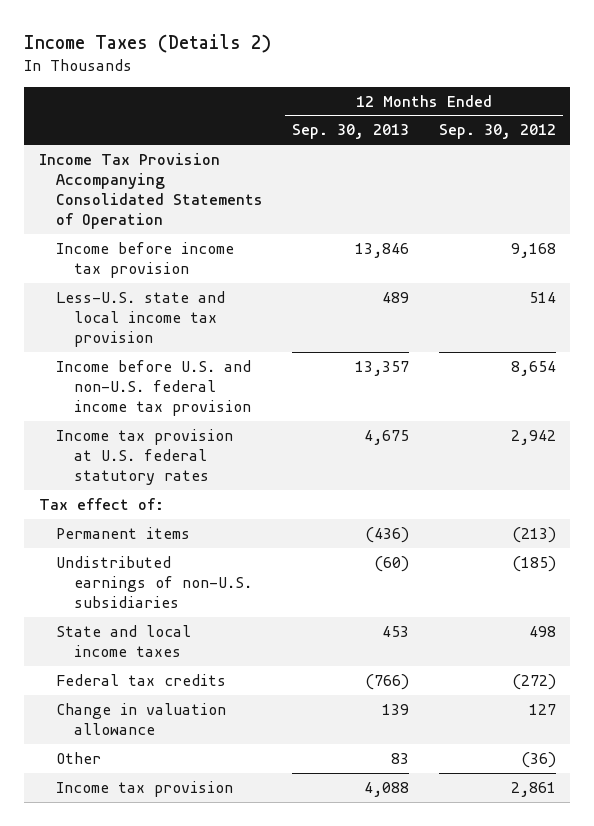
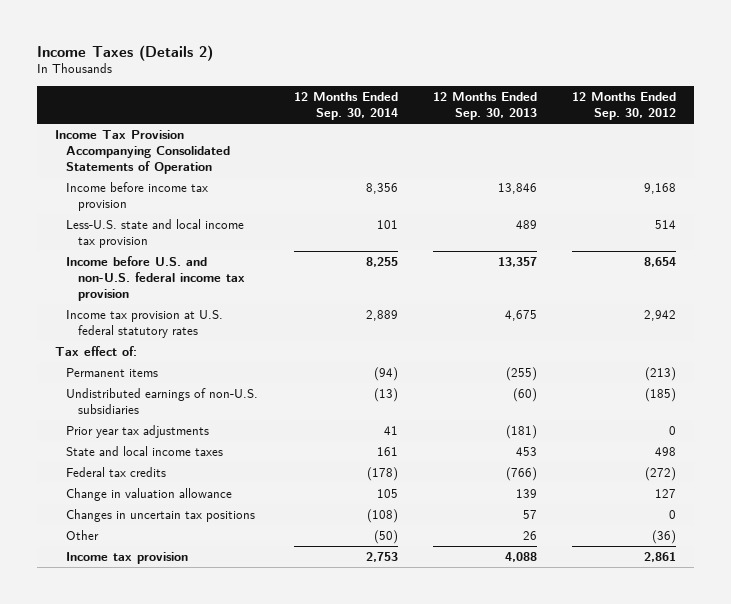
- | 12 Months Ended Sep. 30, 2013 | 12 Months Ended Sep. 30, 2012
+ | 12 Months Ended Sep. 30, 2014 | 12 Months Ended Sep. 30, 2013 | 12 Months Ended Sep. 30, 2012
- Permanent items | (436) | (213)
+ Permanent items | (94) | (255) | (213)
+ Prior year tax adjustments | 41 | (181) | 0
- Other | 83 | (36)
+ Changes in uncertain tax positions | (108) | 57 | 0
+ Other | (50) | 26 | (36)

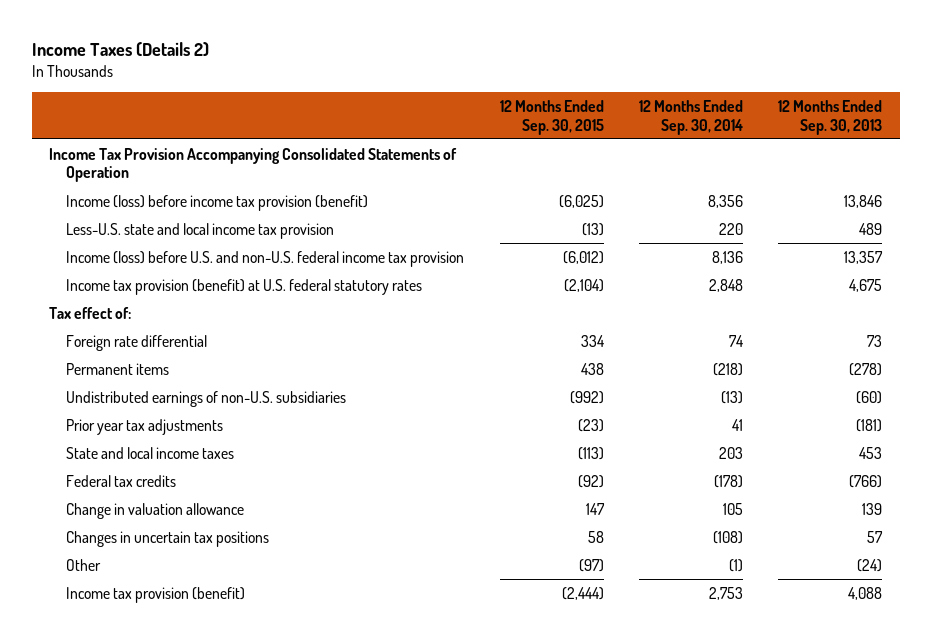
- | 12 Months Ended Sep. 30, 2014 | 12 Months Ended Sep. 30, 2013 | 12 Months Ended Sep. 30, 2012
+ | 12 Months Ended Sep. 30, 2015 | 12 Months Ended Sep. 30, 2014 | 12 Months Ended Sep. 30, 2013
- Income before income tax provision | 8,356 | 13,846 | 9,168
- Less-U.S. state and local income tax provision | 101 | 489 | 514
- Income before U.S. and non-U.S. federal income tax provision | 8,255 | 13,357 | 8,654
- Income tax provision at U.S. federal statutory rates | 2,889 | 4,675 | 2,942
+ Income (loss) before income tax provision (benefit) | (6,025) | 8,356 | 13,846
+ Less-U.S. state and local income tax provision | (13) | 220 | 489
+ Income (loss) before U.S. and non-U.S. federal income tax provision | (6,012) | 8,136 | 13,357
+ Income tax provision (benefit) at U.S. federal statutory rates | (2,104) | 2,848 | 4,675
- Permanent items | (94) | (255) | (213)
+ Foreign rate differential | 334 | 74 | 73
+ Permanent items | 438 | (218) | (278)
- State and local income taxes | 161 | 453 | 498
+ State and local income taxes | (113) | 203 | 453
- Other | (50) | 26 | (36)
- Income tax provision | 2,753 | 4,088 | 2,861
+ Other | (97) | (1) | (24)
+ Income tax provision (benefit) | (2,444) | 2,753 | 4,088

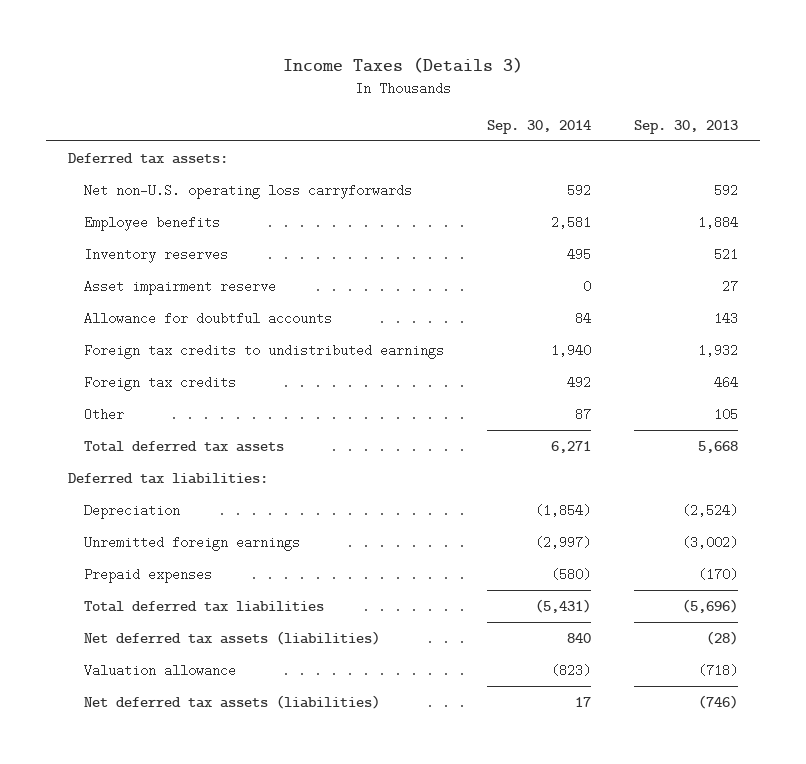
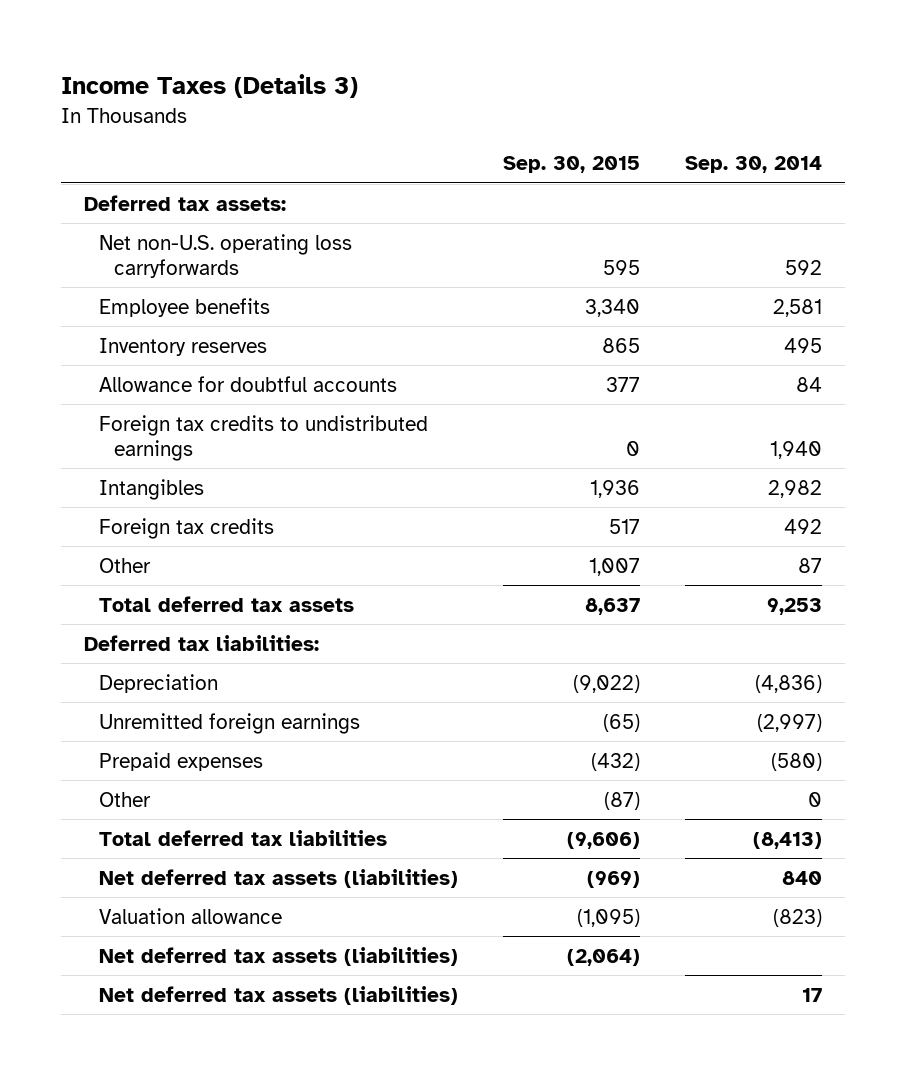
- | Sep. 30, 2014 | Sep. 30, 2013
+ | Sep. 30, 2015 | Sep. 30, 2014
- Asset impairment reserve | 0 | 27
+ Intangibles | 1,936 | 2,982
- Total deferred tax assets | 6,271 | 5,668
+ Total deferred tax assets | 8,637 | 9,253
- Depreciation | (1,854) | (2,524)
+ Depreciation | (9,022) | (4,836)
- Total deferred tax liabilities | (5,431) | (5,696)
+ Other | (87) | 0
+ Total deferred tax liabilities | (9,606) | (8,413)
+ Net deferred tax assets (liabilities) | (2,064) |

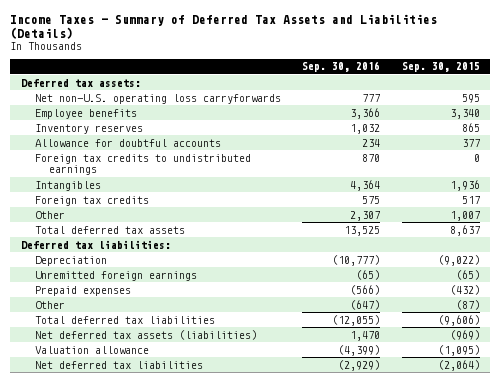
- Income Taxes (Details 3)
+ Income Taxes - Summary of Deferred Tax Assets and Liabilities (Details)
- | Sep. 30, 2015 | Sep. 30, 2014
+ | Sep. 30, 2016 | Sep. 30, 2015
- Net deferred tax assets (liabilities) | (2,064) |
- Net deferred tax assets (liabilities) | | 17
+ Net deferred tax liabilities | (2,929) | (2,064)

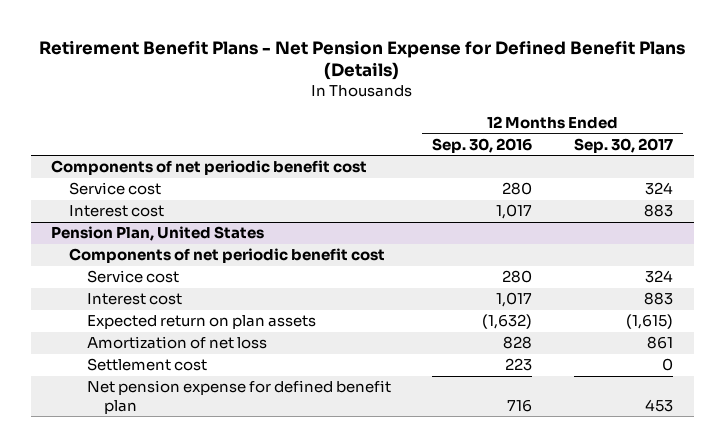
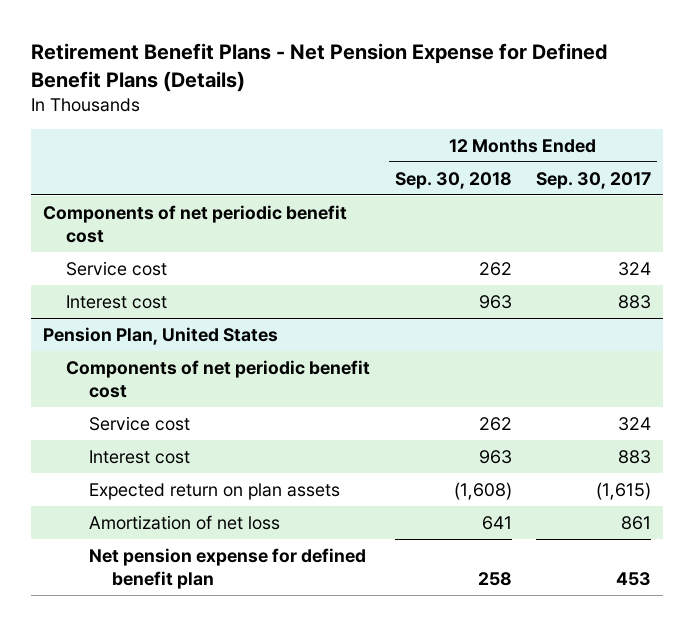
- | 12 Months Ended Sep. 30, 2016 | 12 Months Ended Sep. 30, 2017
+ | 12 Months Ended Sep. 30, 2018 | 12 Months Ended Sep. 30, 2017
@ Pension Plan, United States
- Settlement cost | 223 | 0

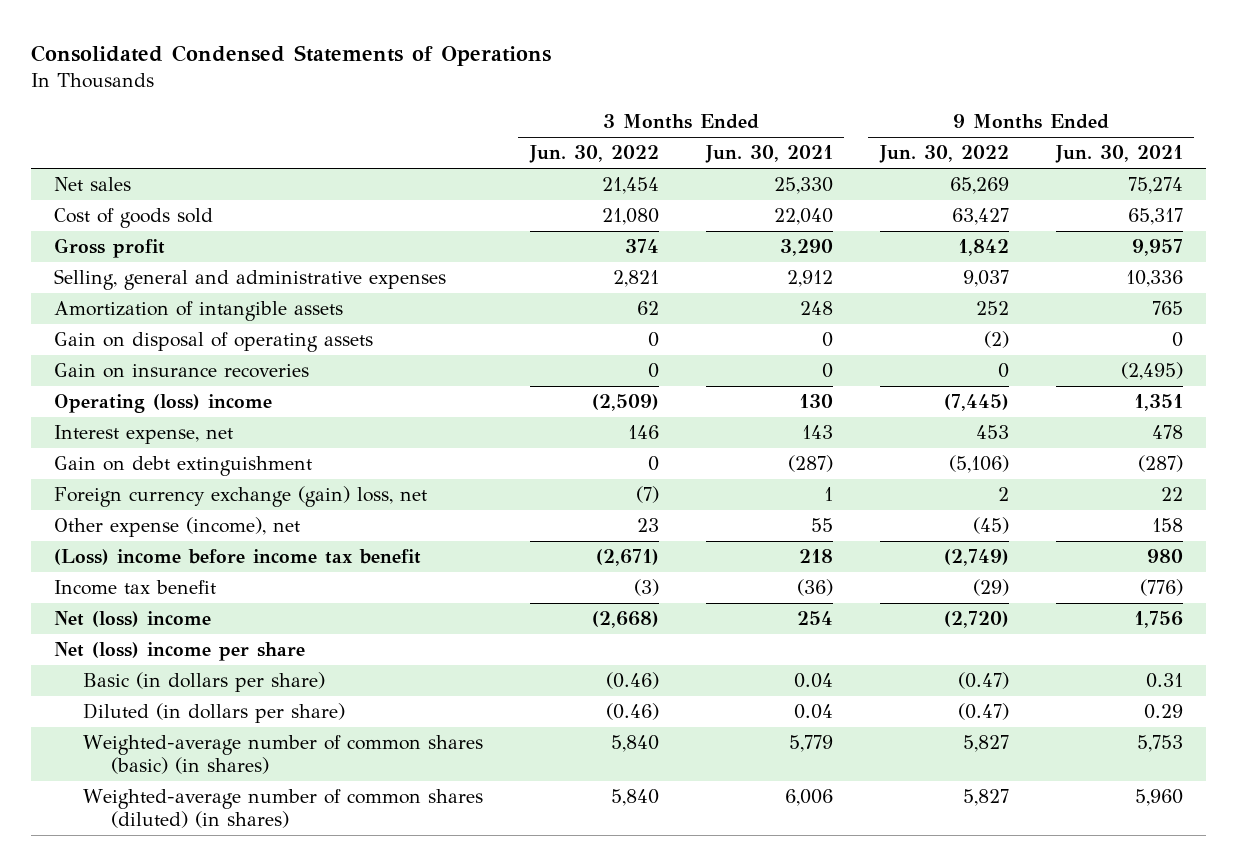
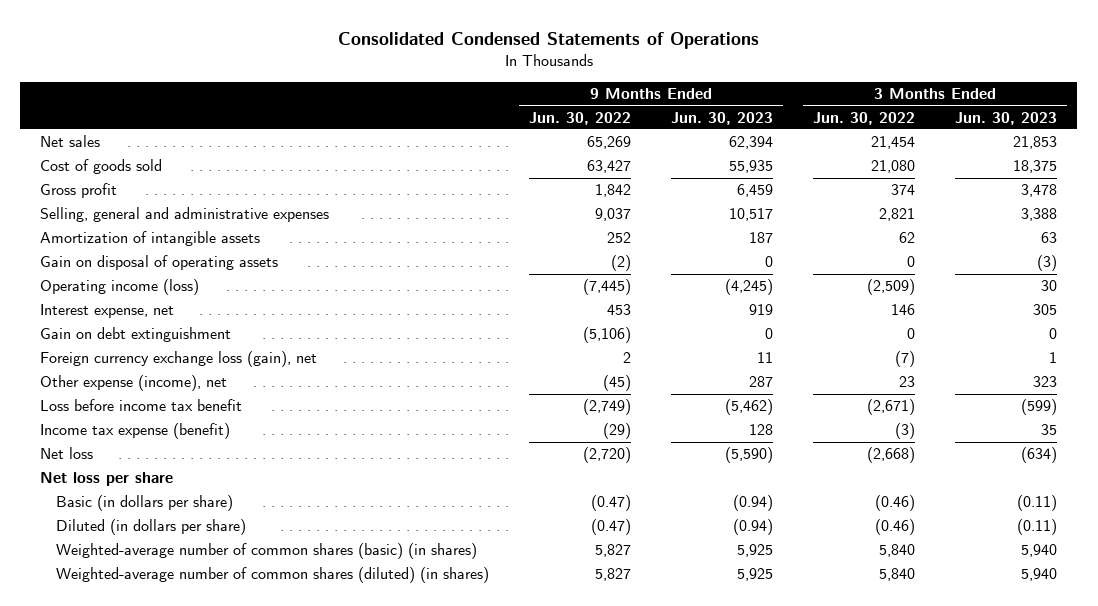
- | 3 Months Ended Jun. 30, 2022 | 3 Months Ended Jun. 30, 2021 | 9 Months Ended Jun. 30, 2022 | 9 Months Ended Jun. 30, 2021
+ | 9 Months Ended Jun. 30, 2022 | 9 Months Ended Jun. 30, 2023 | 3 Months Ended Jun. 30, 2022 | 3 Months Ended Jun. 30, 2023
- Gain on insurance recoveries | 0 | 0 | 0 | (2,495)
- Operating (loss) income | (2,509) | 130 | (7,445) | 1,351
+ Operating income (loss) | (7,445) | (4,245) | (2,509) | 30
- Foreign currency exchange (gain) loss, net | (7) | 1 | 2 | 22
+ Foreign currency exchange loss (gain), net | 2 | 11 | (7) | 1
- (Loss) income before income tax benefit | (2,671) | 218 | (2,749) | 980
- Income tax benefit | (3) | (36) | (29) | (776)
- Net (loss) income | (2,668) | 254 | (2,720) | 1,756
- Net (loss) income per share
+ Loss before income tax benefit | (2,749) | (5,462) | (2,671) | (599)
+ Income tax expense (benefit) | (29) | 128 | (3) | 35
+ Net loss | (2,720) | (5,590) | (2,668) | (634)
+ Net loss per share

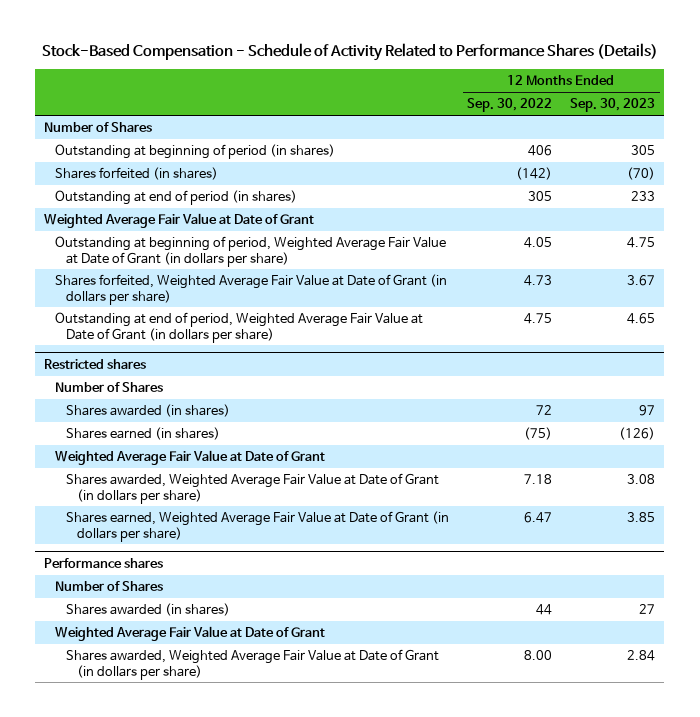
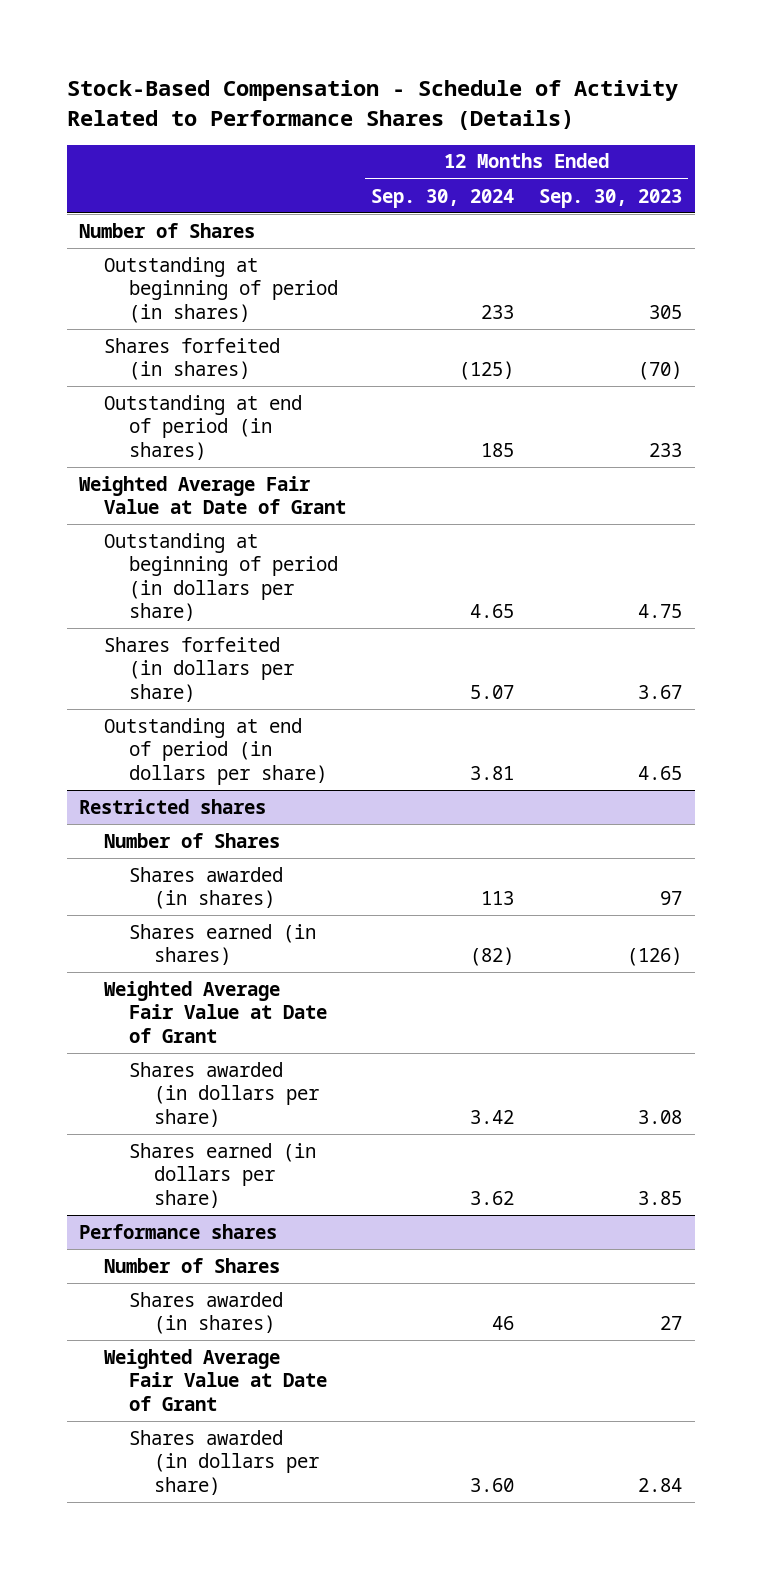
- | 12 Months Ended Sep. 30, 2022 | 12 Months Ended Sep. 30, 2023
+ | 12 Months Ended Sep. 30, 2024 | 12 Months Ended Sep. 30, 2023
- Outstanding at beginning of period, Weighted Average Fair Value at Date of Grant (in dollars per share) | 4.05 | 4.75
- Shares forfeited, Weighted Average Fair Value at Date of Grant (in dollars per share) | 4.73 | 3.67
- Outstanding at end of period, Weighted Average Fair Value at Date of Grant (in dollars per share) | 4.75 | 4.65
+ Outstanding at beginning of period (in dollars per share) | 4.65 | 4.75
+ Shares forfeited (in dollars per share) | 5.07 | 3.67
+ Outstanding at end of period (in dollars per share) | 3.81 | 4.65
@ Restricted shares
- Shares awarded, Weighted Average Fair Value at Date of Grant (in dollars per share) | 7.18 | 3.08
- Shares earned, Weighted Average Fair Value at Date of Grant (in dollars per share) | 6.47 | 3.85
+ Shares awarded (in dollars per share) | 3.42 | 3.08
+ Shares earned (in dollars per share) | 3.62 | 3.85
@ Performance shares
- Shares awarded, Weighted Average Fair Value at Date of Grant (in dollars per share) | 8.00 | 2.84
+ Shares awarded (in dollars per share) | 3.60 | 2.84

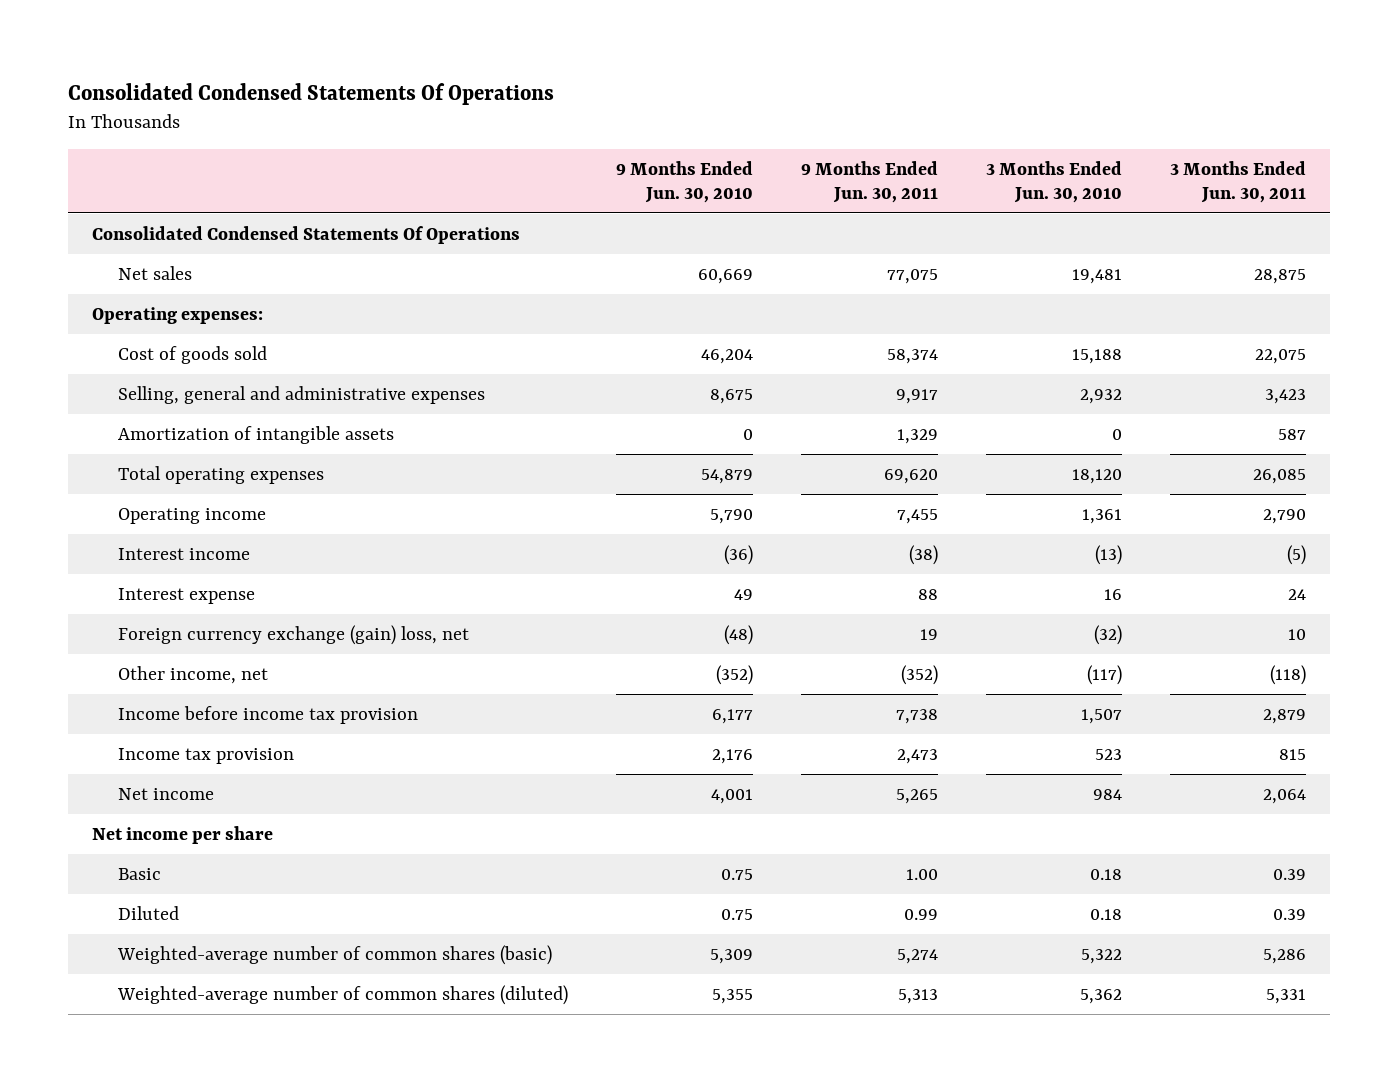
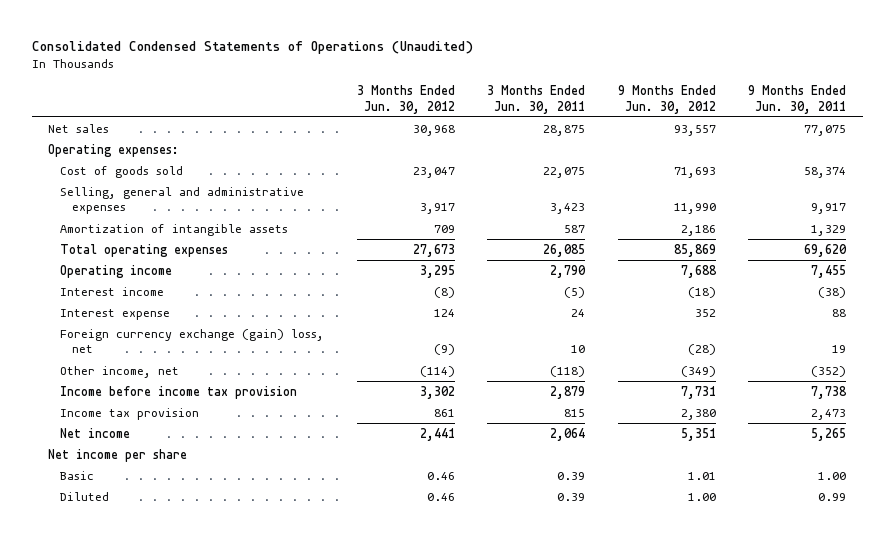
- Consolidated Condensed Statements Of Operations
+ Consolidated Condensed Statements of Operations (Unaudited)
- | 9 Months Ended Jun. 30, 2010 | 9 Months Ended Jun. 30, 2011 | 3 Months Ended Jun. 30, 2010 | 3 Months Ended Jun. 30, 2011
+ | 3 Months Ended Jun. 30, 2012 | 3 Months Ended Jun. 30, 2011 | 9 Months Ended Jun. 30, 2012 | 9 Months Ended Jun. 30, 2011
- Consolidated Condensed Statements Of Operations
- Weighted-average number of common shares (basic) | 5,309 | 5,274 | 5,322 | 5,286
- Weighted-average number of common shares (diluted) | 5,355 | 5,313 | 5,362 | 5,331

